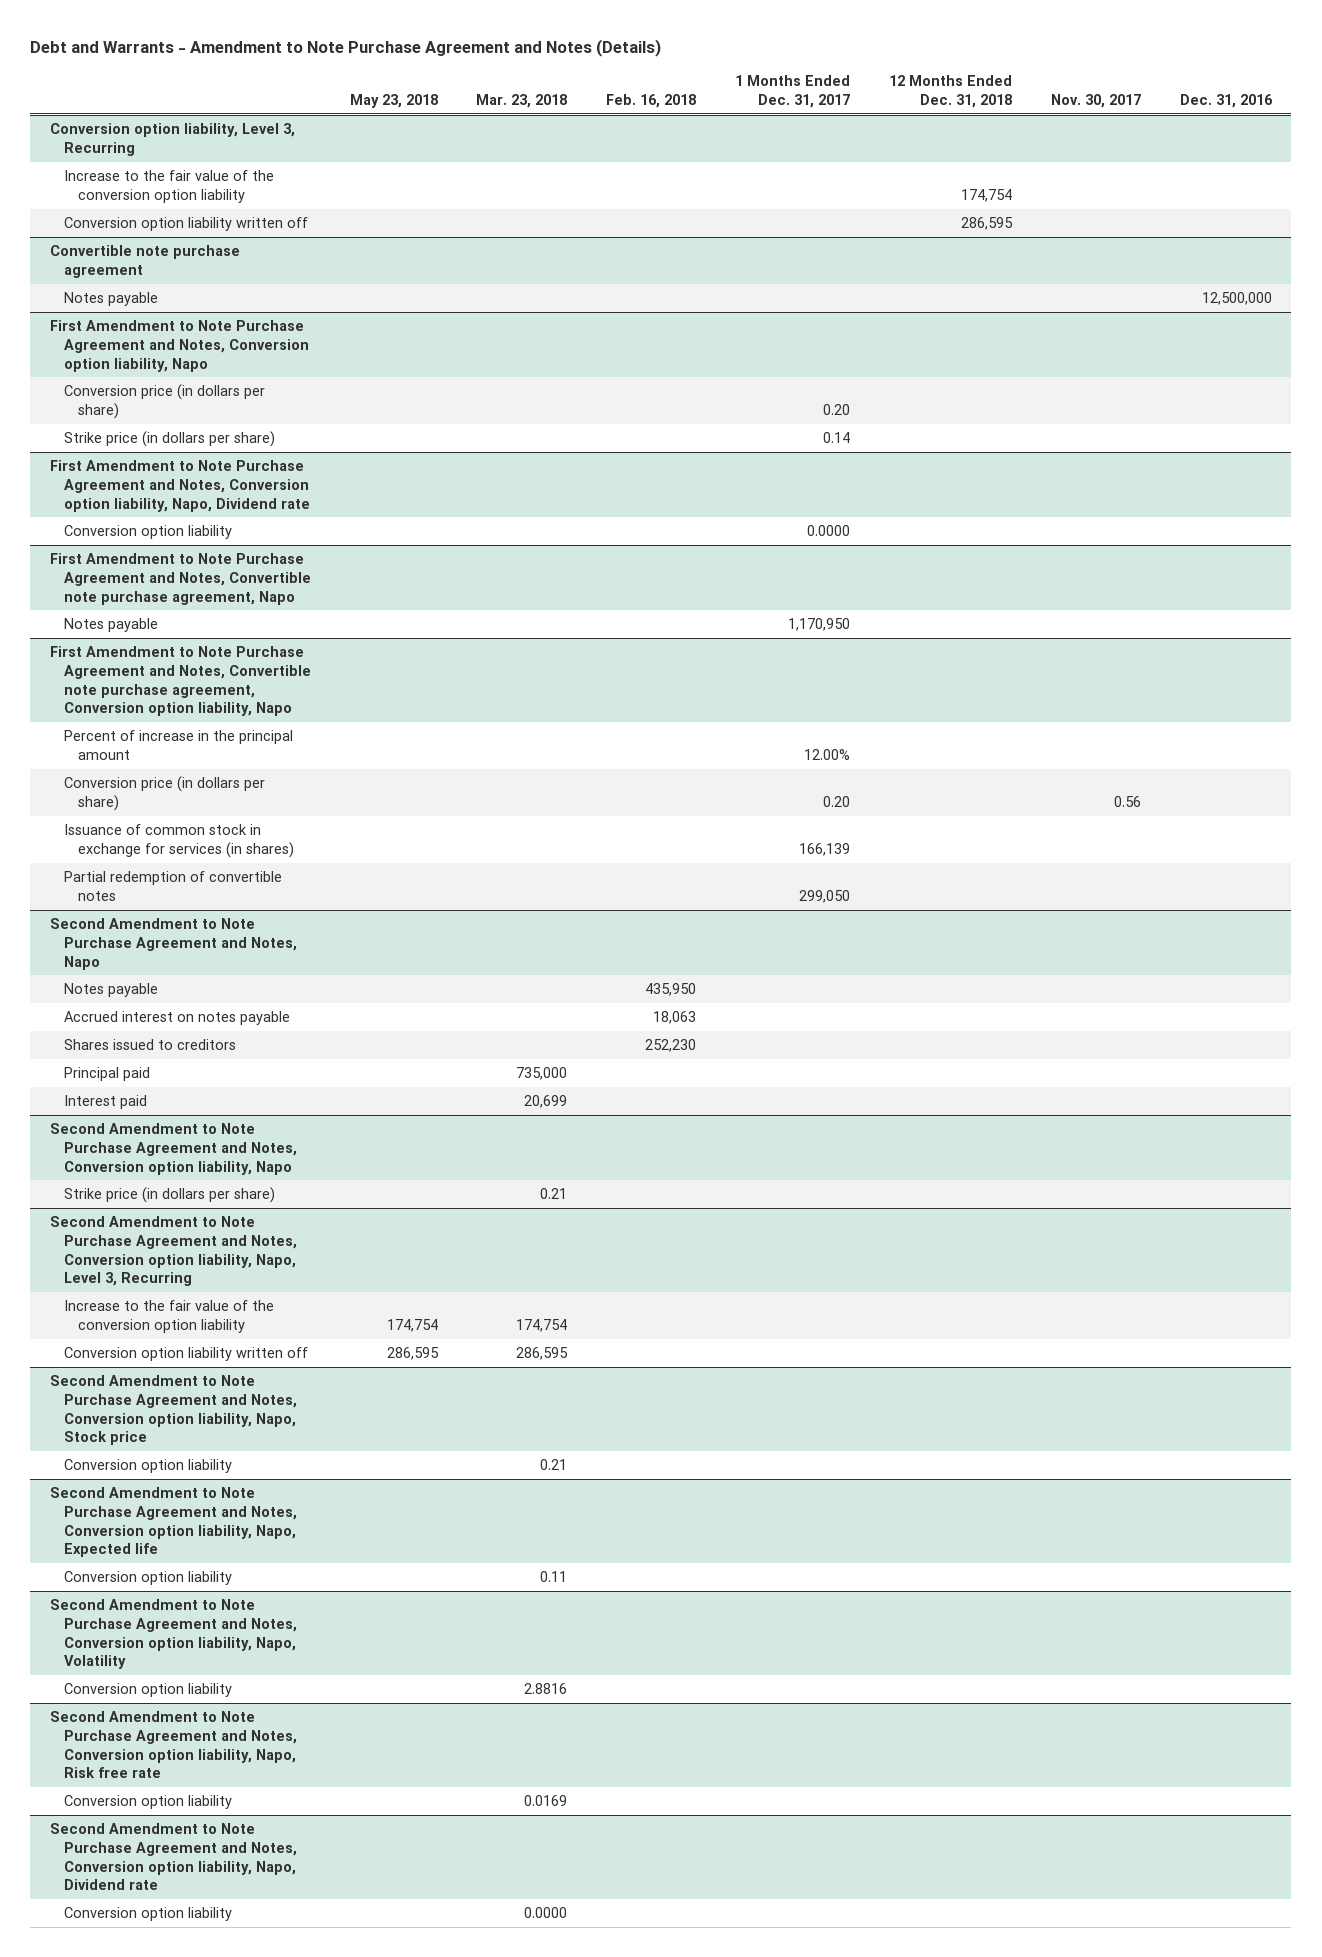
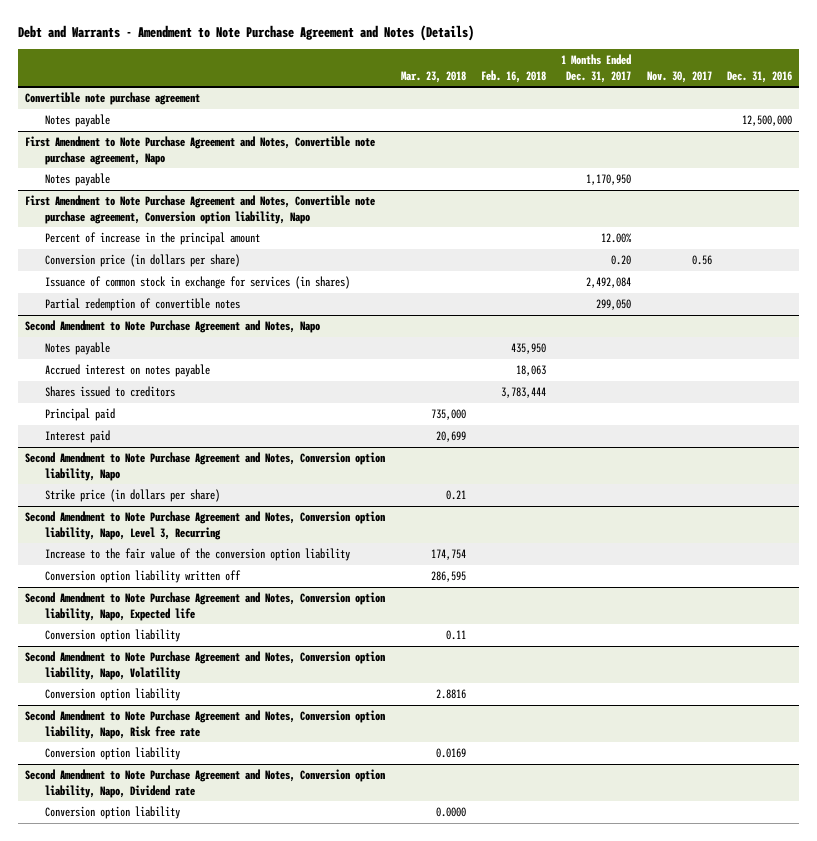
- | May 23, 2018 | Mar. 23, 2018 | Feb. 16, 2018 | 1 Months Ended Dec. 31, 2017 | 12 Months Ended Dec. 31, 2018 | Nov. 30, 2017 | Dec. 31, 2016
+ | Mar. 23, 2018 | Feb. 16, 2018 | 1 Months Ended Dec. 31, 2017 | Nov. 30, 2017 | Dec. 31, 2016
- Conversion option liability, Level 3, Recurring
- Increase to the fair value of the conversion option liability | | | | | 174,754 | |
- Conversion option liability written off | | | | | 286,595 | |
- First Amendment to Note Purchase Agreement and Notes, Conversion option liability, Napo
- Conversion price (in dollars per share) | | | | 0.20 | | |
- Strike price (in dollars per share) | | | | 0.14 | | |
- First Amendment to Note Purchase Agreement and Notes, Conversion option liability, Napo, Dividend rate
- Conversion option liability | | | | 0.0000 | | |
@ First Amendment to Note Purchase Agreement and Notes, Convertible note purchase agreement, Conversion option liability, Napo
- Issuance of common stock in exchange for services (in shares) | | | | 166,139 | | |
+ Issuance of common stock in exchange for services (in shares) | | | 2,492,084 | |
@ Second Amendment to Note Purchase Agreement and Notes, Napo
- Shares issued to creditors | | | 252,230 | | | |
+ Shares issued to creditors | | 3,783,444 | | |
- Second Amendment to Note Purchase Agreement and Notes, Conversion option liability, Napo, Stock price
- Conversion option liability | | 0.21 | | | | |

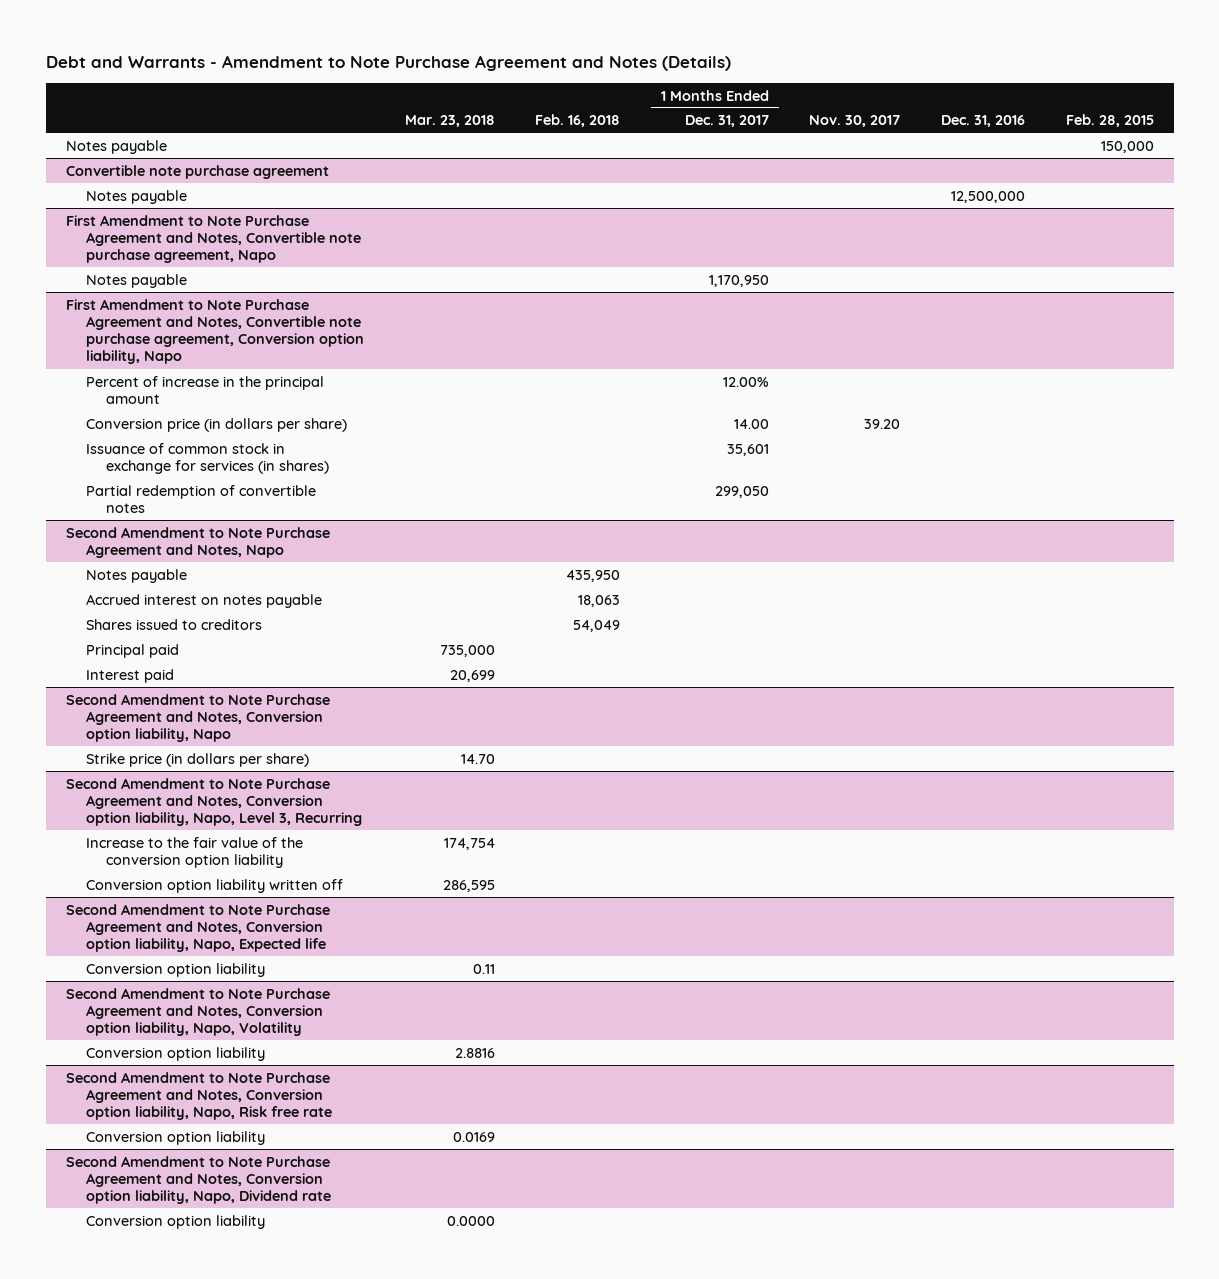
- | Mar. 23, 2018 | Feb. 16, 2018 | 1 Months Ended Dec. 31, 2017 | Nov. 30, 2017 | Dec. 31, 2016
+ | Mar. 23, 2018 | Feb. 16, 2018 | 1 Months Ended Dec. 31, 2017 | Nov. 30, 2017 | Dec. 31, 2016 | Feb. 28, 2015
+ Notes payable | | | | | | 150,000
@ First Amendment to Note Purchase Agreement and Notes, Convertible note purchase agreement, Conversion option liability, Napo
- Conversion price (in dollars per share) | | | 0.20 | 0.56 |
- Issuance of common stock in exchange for services (in shares) | | | 2,492,084 | |
+ Conversion price (in dollars per share) | | | 14.00 | 39.20 | |
+ Issuance of common stock in exchange for services (in shares) | | | 35,601 | | |
@ Second Amendment to Note Purchase Agreement and Notes, Napo
- Shares issued to creditors | | 3,783,444 | | |
+ Shares issued to creditors | | 54,049 | | | |
@ Second Amendment to Note Purchase Agreement and Notes, Conversion option liability, Napo
- Strike price (in dollars per share) | 0.21 | | | |
+ Strike price (in dollars per share) | 14.70 | | | | |

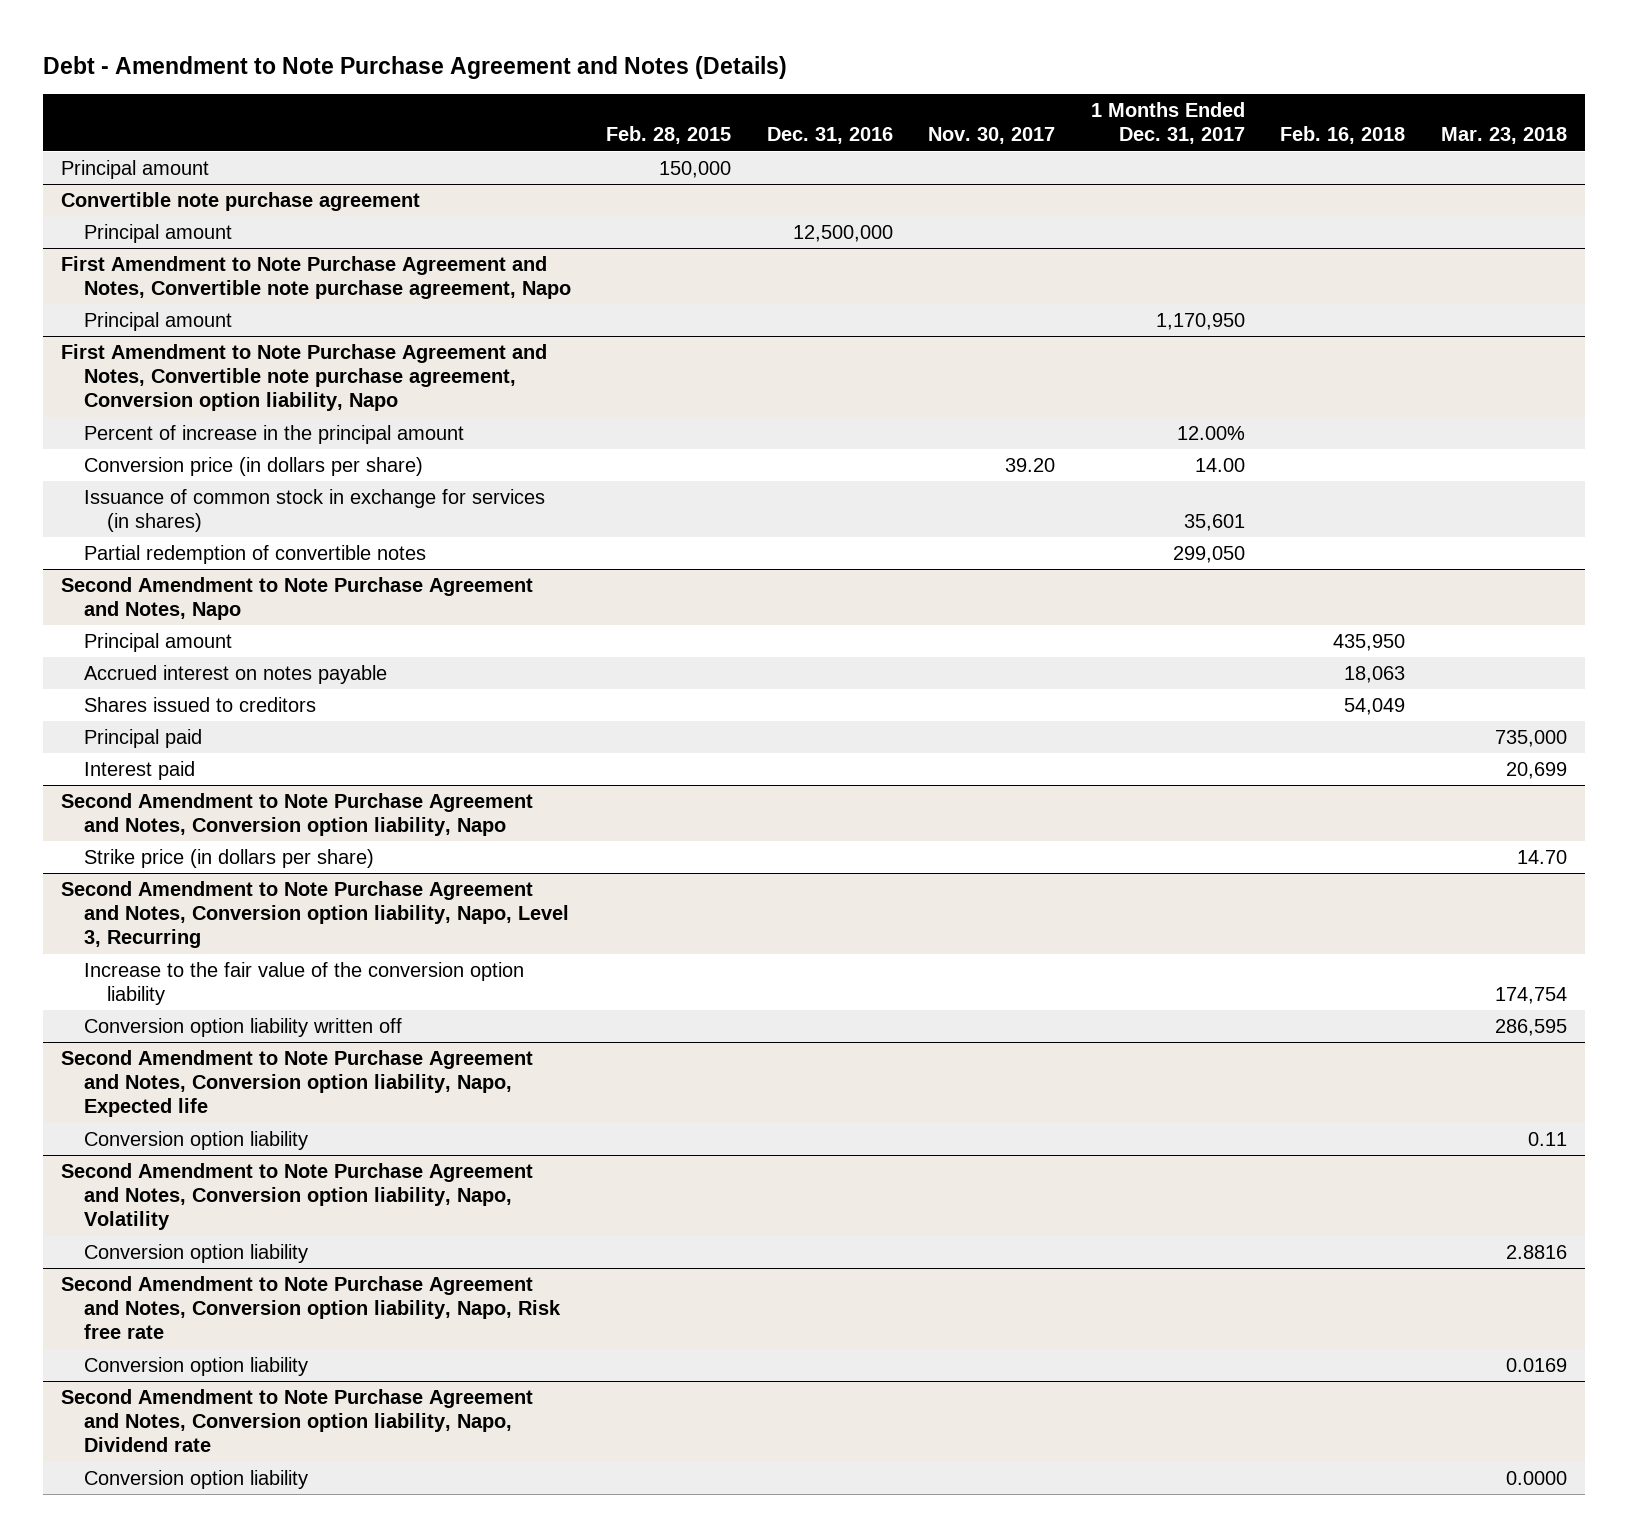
- Debt and Warrants - Amendment to Note Purchase Agreement and Notes (Details)
+ Debt - Amendment to Note Purchase Agreement and Notes (Details)
- | Mar. 23, 2018 | Feb. 16, 2018 | 1 Months Ended Dec. 31, 2017 | Nov. 30, 2017 | Dec. 31, 2016 | Feb. 28, 2015
+ | Feb. 28, 2015 | Dec. 31, 2016 | Nov. 30, 2017 | 1 Months Ended Dec. 31, 2017 | Feb. 16, 2018 | Mar. 23, 2018
- Notes payable | | | | | | 150,000
+ Principal amount | 150,000 | | | | |
@ Convertible note purchase agreement
- Notes payable | | | | | 12,500,000 |
+ Principal amount | | 12,500,000 | | | |
@ First Amendment to Note Purchase Agreement and Notes, Convertible note purchase agreement, Napo
- Notes payable | | | 1,170,950 | | |
+ Principal amount | | | | 1,170,950 | |
@ Second Amendment to Note Purchase Agreement and Notes, Napo
- Notes payable | | 435,950 | | | |
+ Principal amount | | | | | 435,950 |

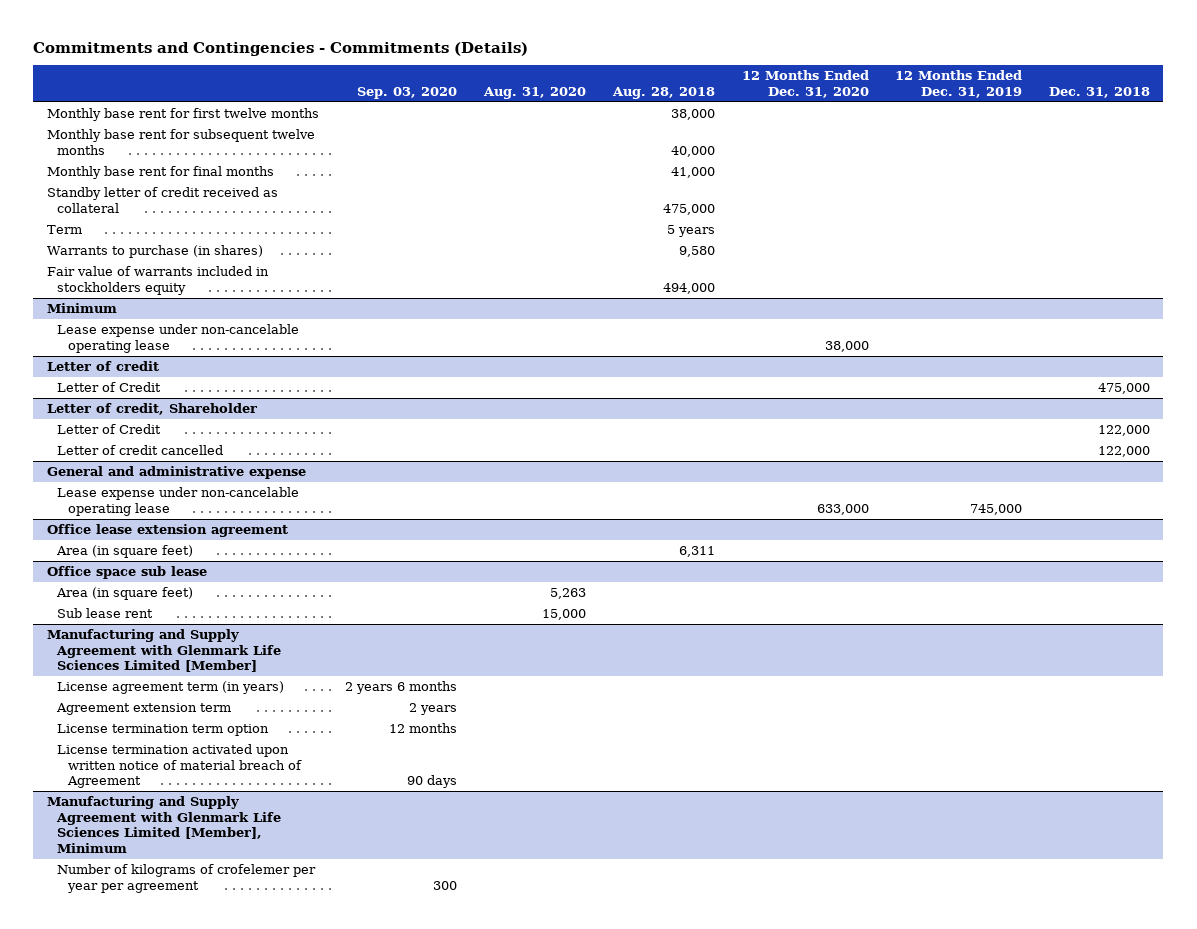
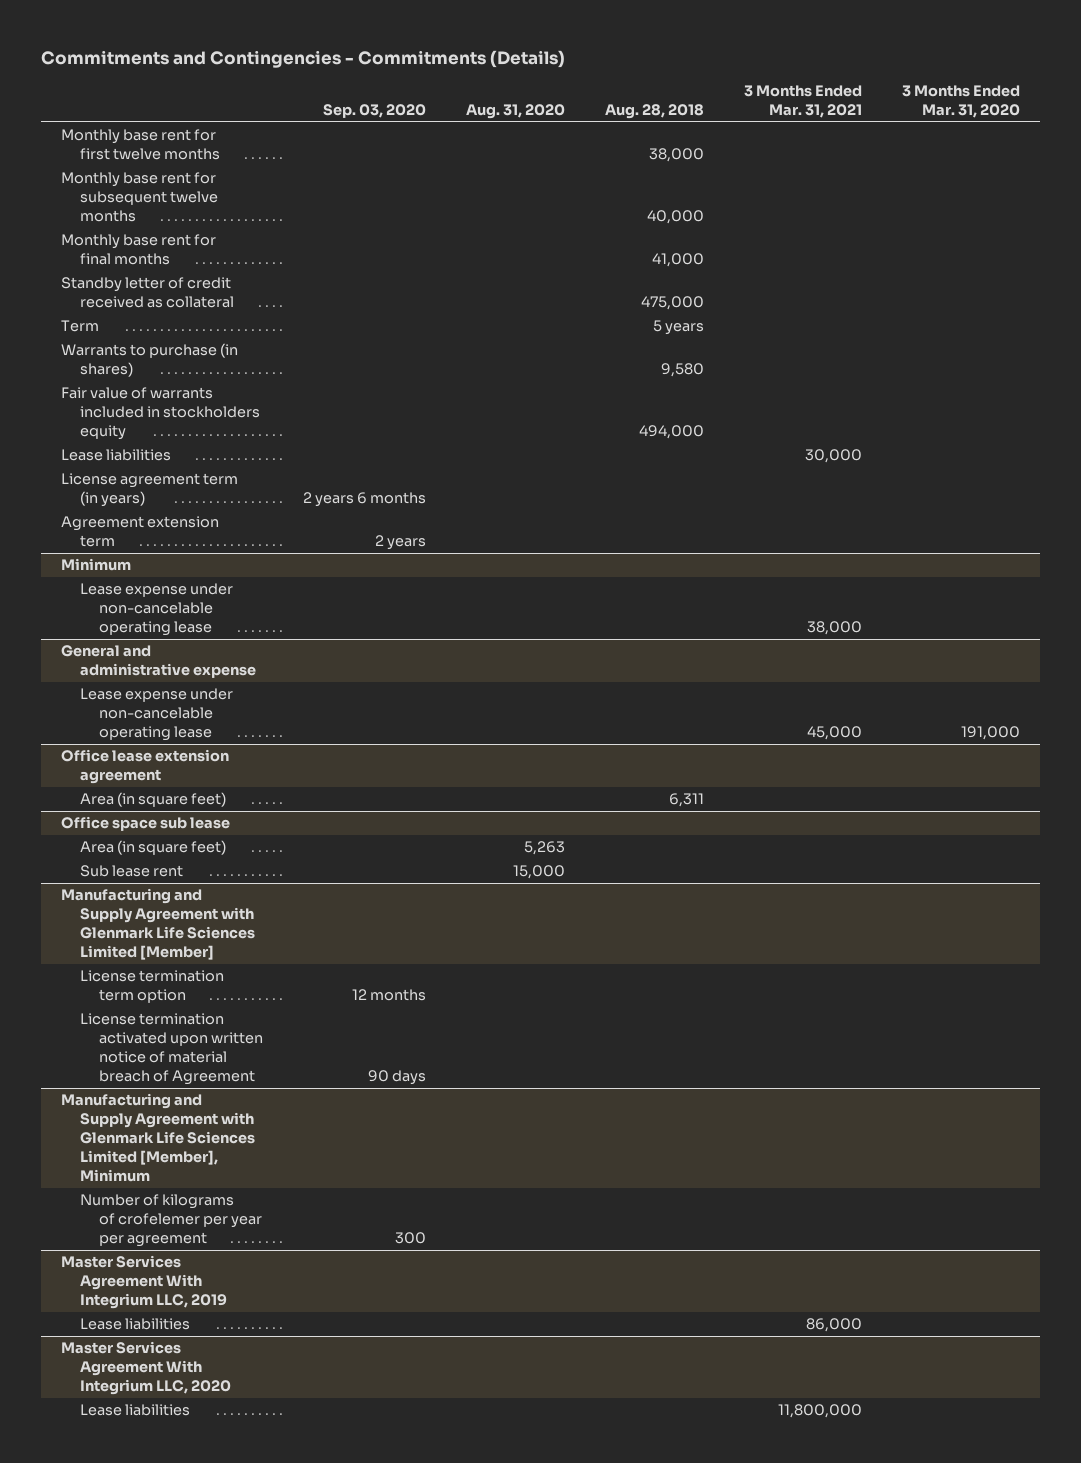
- | Sep. 03, 2020 | Aug. 31, 2020 | Aug. 28, 2018 | 12 Months Ended Dec. 31, 2020 | 12 Months Ended Dec. 31, 2019 | Dec. 31, 2018
+ | Sep. 03, 2020 | Aug. 31, 2020 | Aug. 28, 2018 | 3 Months Ended Mar. 31, 2021 | 3 Months Ended Mar. 31, 2020
+ Lease liabilities | | | | 30,000 |
+ License agreement term (in years) | 2 years 6 months | | | |
+ Agreement extension term | 2 years | | | |
- Letter of credit
- Letter of Credit | | | | | | 475,000
- Letter of credit, Shareholder
- Letter of Credit | | | | | | 122,000
- Letter of credit cancelled | | | | | | 122,000
@ Manufacturing and Supply Agreement with Glenmark Life Sciences Limited [Member]
- License agreement term (in years) | 2 years 6 months | | | | |
- Agreement extension term | 2 years | | | | |
+ Master Services Agreement With Integrium LLC, 2019
+ Lease liabilities | | | | 86,000 |
+ Master Services Agreement With Integrium LLC, 2020
+ Lease liabilities | | | | 11,800,000 |

